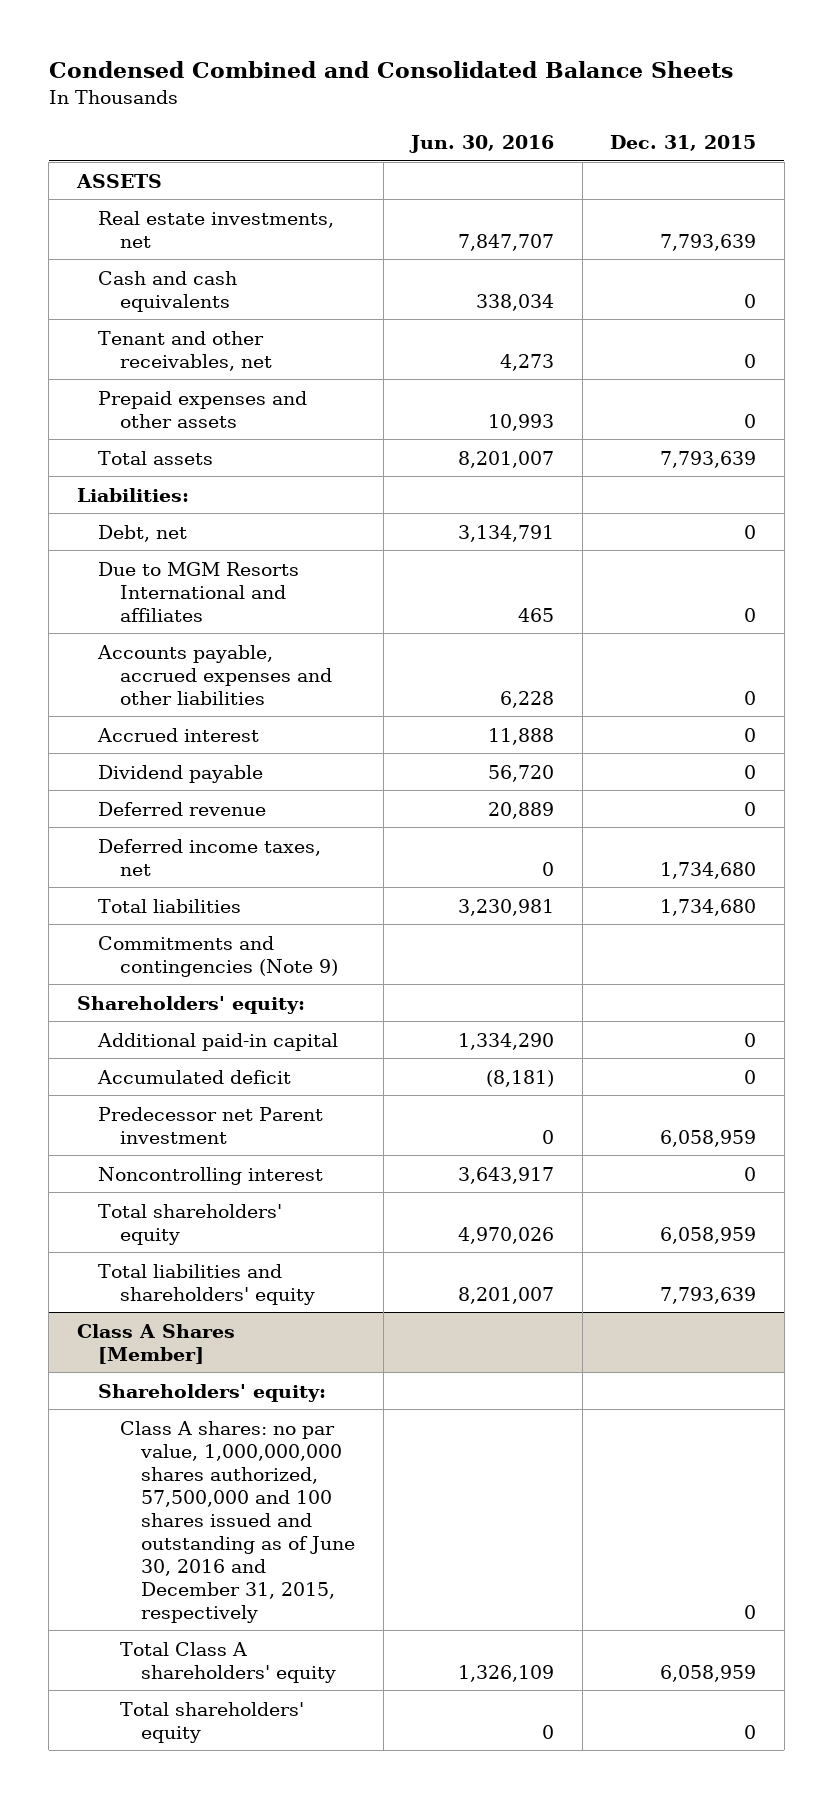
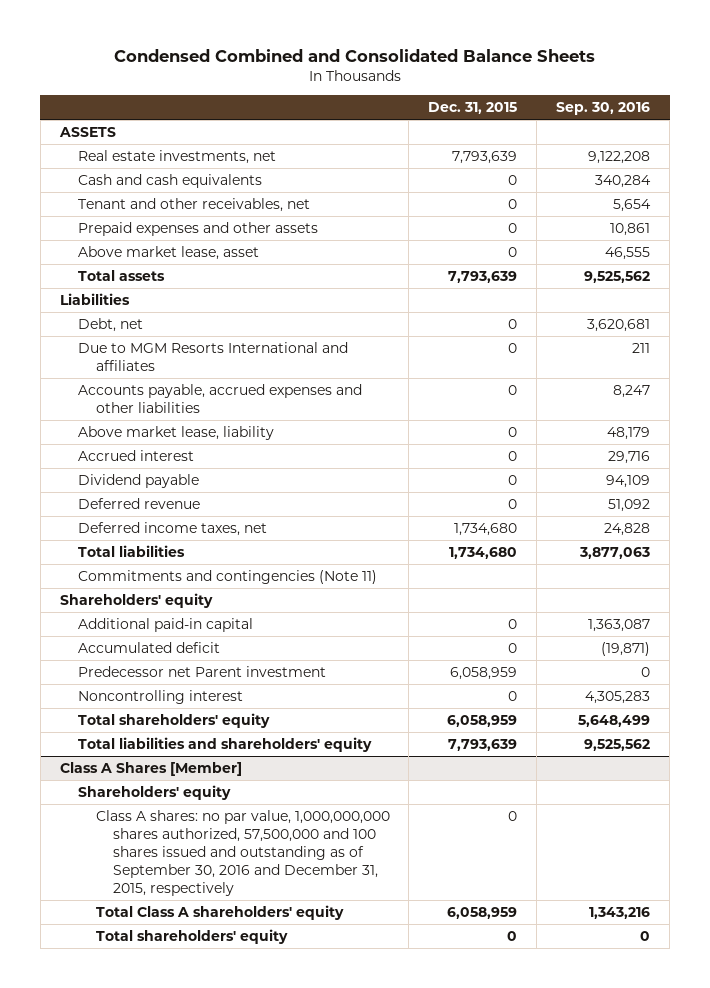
- | Jun. 30, 2016 | Dec. 31, 2015
+ | Dec. 31, 2015 | Sep. 30, 2016
+ Above market lease, asset | 0 | 46,555
- Liabilities:
+ Liabilities
+ Above market lease, liability | 0 | 48,179
- Commitments and contingencies (Note 9)
- Shareholders' equity:
+ Commitments and contingencies (Note 11)
+ Shareholders' equity
@ Class A Shares [Member]
- Shareholders' equity:
- Class A shares: no par value, 1,000,000,000 shares authorized, 57,500,000 and 100 shares issued and outstanding as of June 30, 2016 and December 31, 2015, respectively | | 0
+ Shareholders' equity
+ Class A shares: no par value, 1,000,000,000 shares authorized, 57,500,000 and 100 shares issued and outstanding as of September 30, 2016 and December 31, 2015, respectively | 0 |

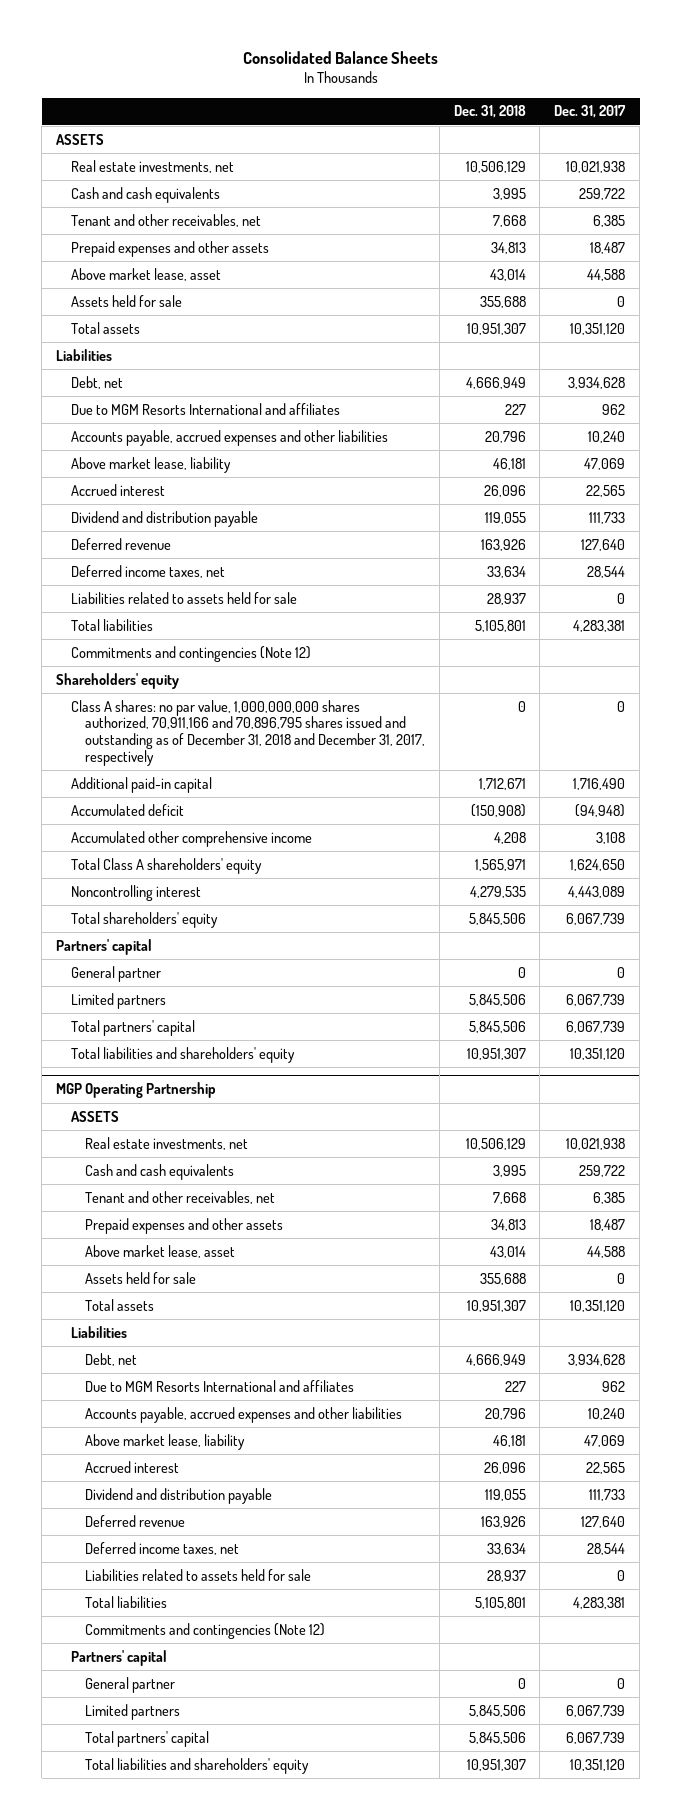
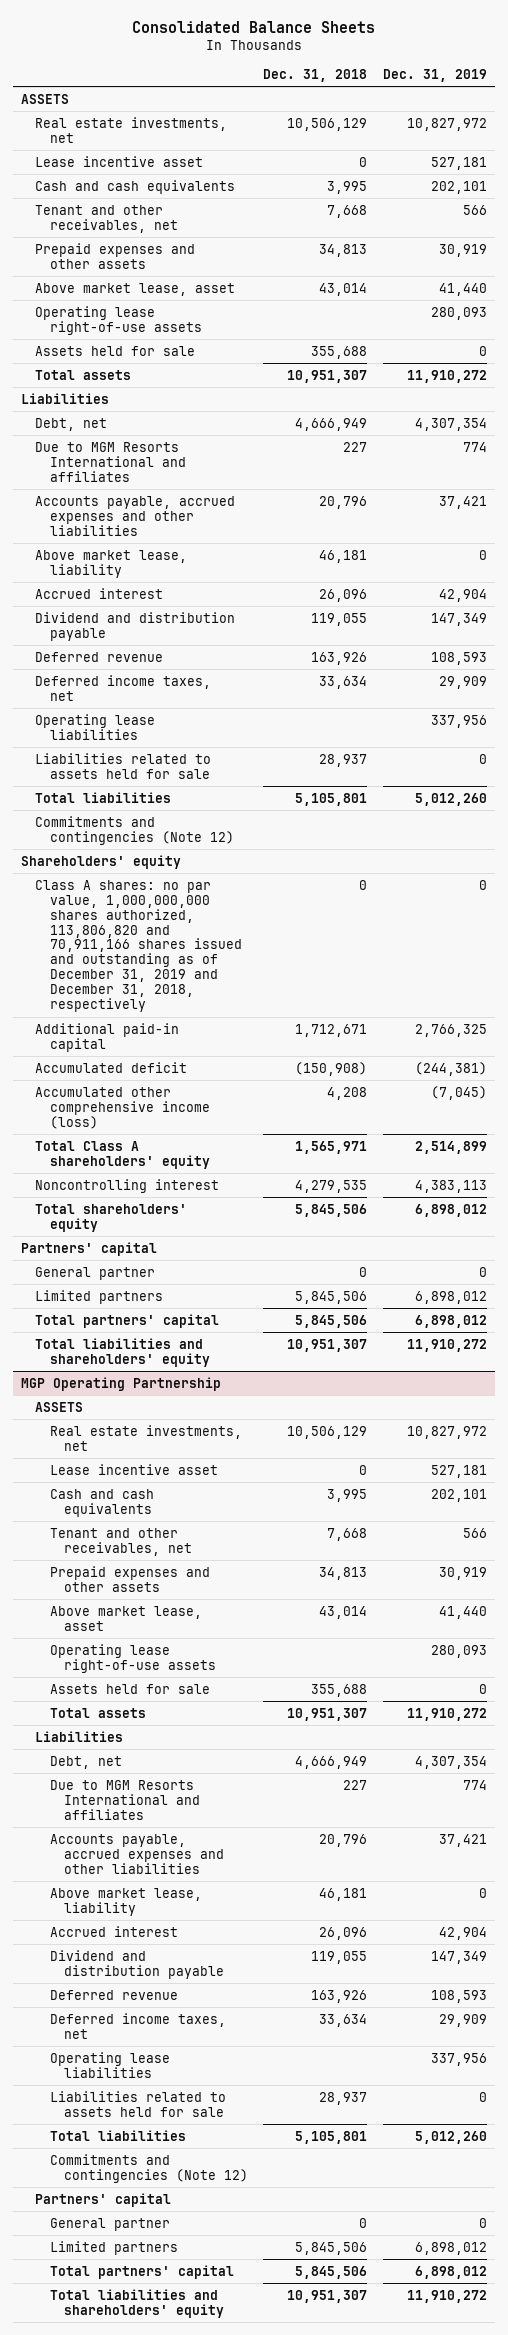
- | Dec. 31, 2018 | Dec. 31, 2017
+ | Dec. 31, 2018 | Dec. 31, 2019
+ Lease incentive asset | 0 | 527,181
+ Operating lease right-of-use assets | | 280,093
+ Operating lease liabilities | | 337,956
- Class A shares: no par value, 1,000,000,000 shares authorized, 70,911,166 and 70,896,795 shares issued and outstanding as of December 31, 2018 and December 31, 2017, respectively | 0 | 0
+ Class A shares: no par value, 1,000,000,000 shares authorized, 113,806,820 and 70,911,166 shares issued and outstanding as of December 31, 2019 and December 31, 2018, respectively | 0 | 0
- Accumulated other comprehensive income | 4,208 | 3,108
+ Accumulated other comprehensive income (loss) | 4,208 | (7,045)
@ MGP Operating Partnership
+ Lease incentive asset | 0 | 527,181
+ Operating lease right-of-use assets | | 280,093
+ Operating lease liabilities | | 337,956

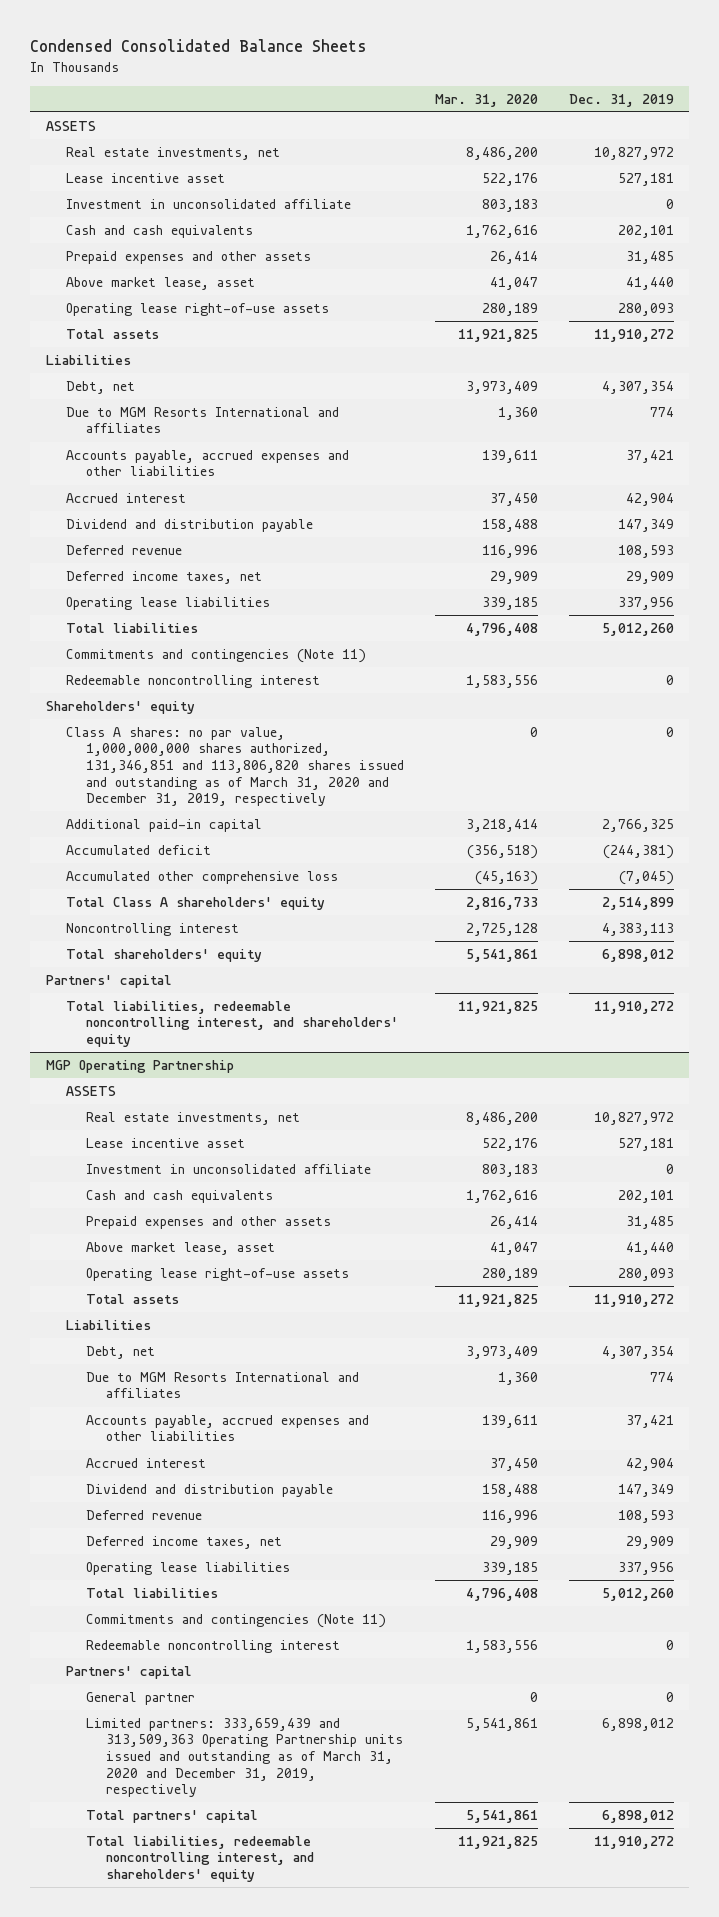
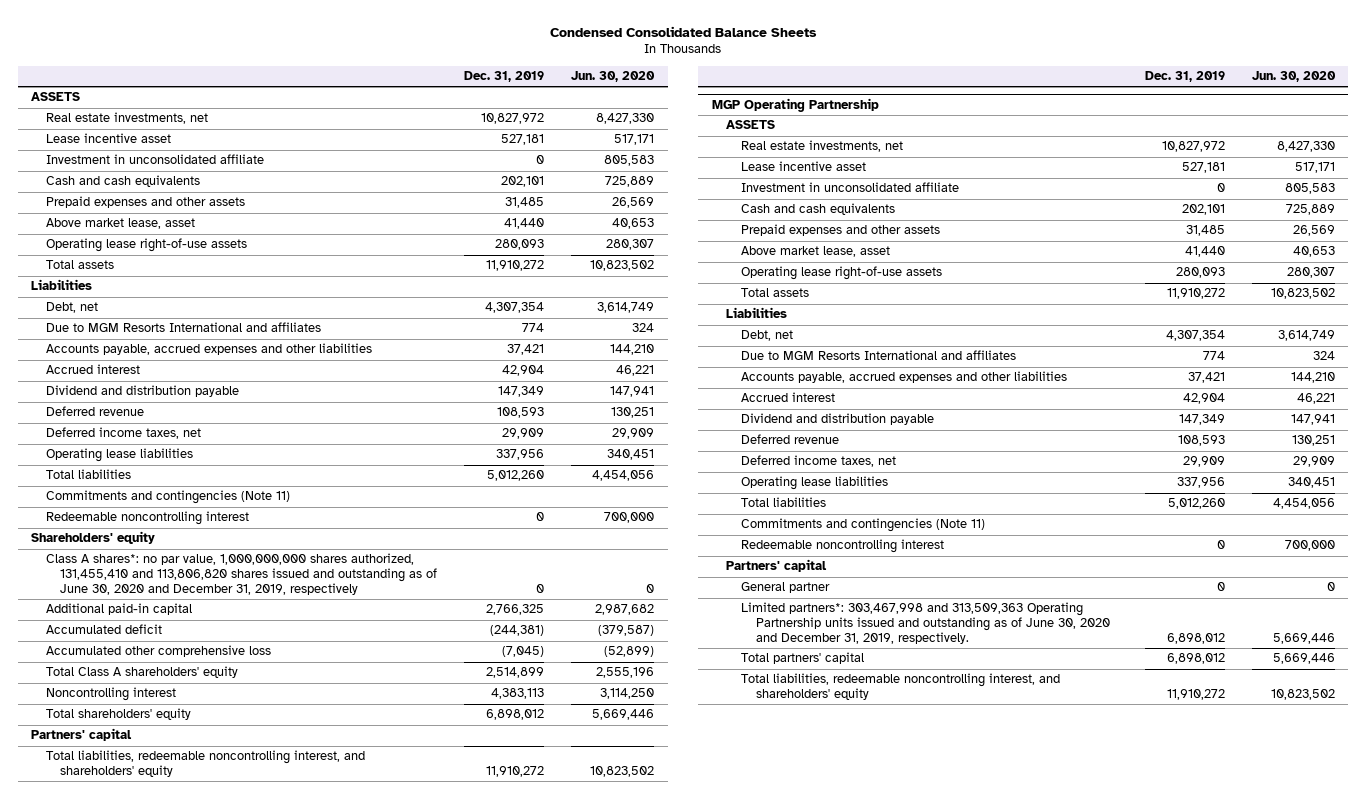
- | Mar. 31, 2020 | Dec. 31, 2019
+ | Dec. 31, 2019 | Jun. 30, 2020
- Class A shares: no par value, 1,000,000,000 shares authorized, 131,346,851 and 113,806,820 shares issued and outstanding as of March 31, 2020 and December 31, 2019, respectively | 0 | 0
+ Class A shares*: no par value, 1,000,000,000 shares authorized, 131,455,410 and 113,806,820 shares issued and outstanding as of June 30, 2020 and December 31, 2019, respectively | 0 | 0
@ MGP Operating Partnership
- Limited partners: 333,659,439 and 313,509,363 Operating Partnership units issued and outstanding as of March 31, 2020 and December 31, 2019, respectively | 5,541,861 | 6,898,012
+ Limited partners*: 303,467,998 and 313,509,363 Operating Partnership units issued and outstanding as of June 30, 2020 and December 31, 2019, respectively. | 6,898,012 | 5,669,446

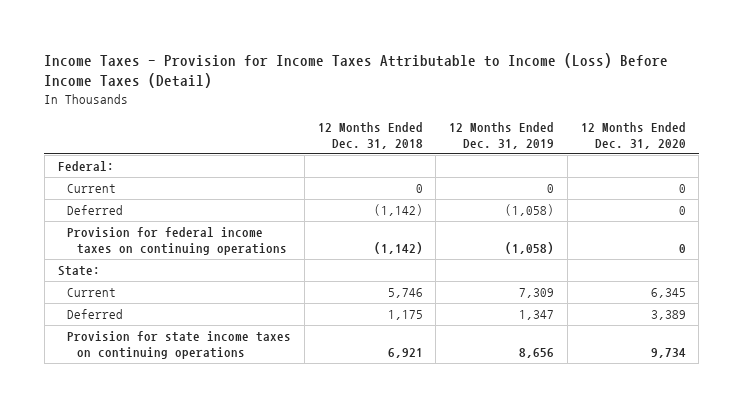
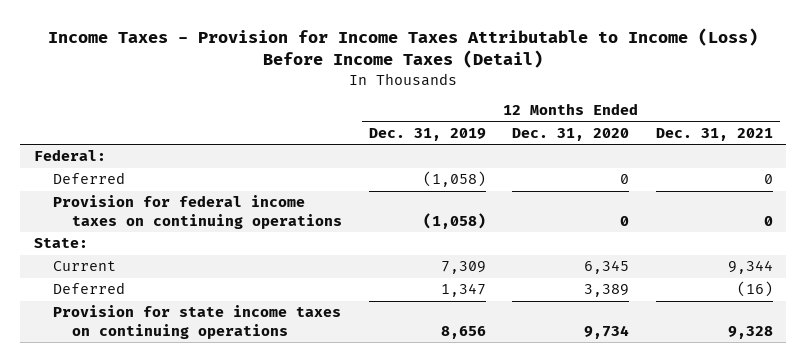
- | 12 Months Ended Dec. 31, 2018 | 12 Months Ended Dec. 31, 2019 | 12 Months Ended Dec. 31, 2020
+ | 12 Months Ended Dec. 31, 2019 | 12 Months Ended Dec. 31, 2020 | 12 Months Ended Dec. 31, 2021
- Current | 0 | 0 | 0

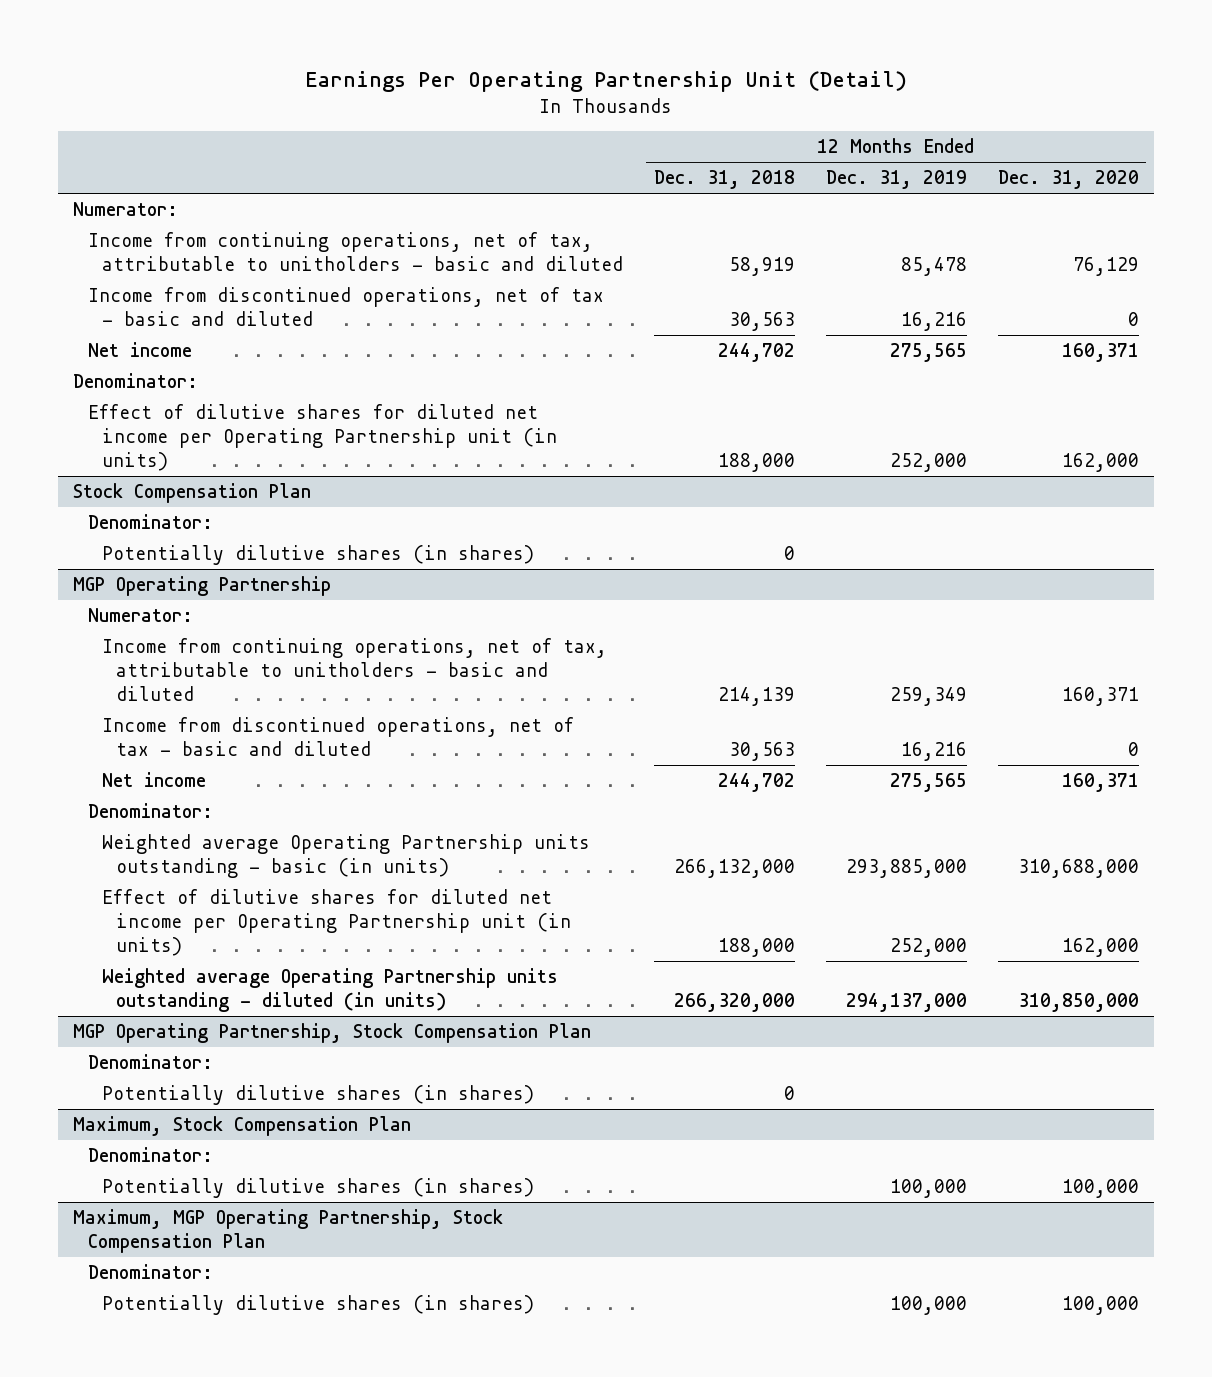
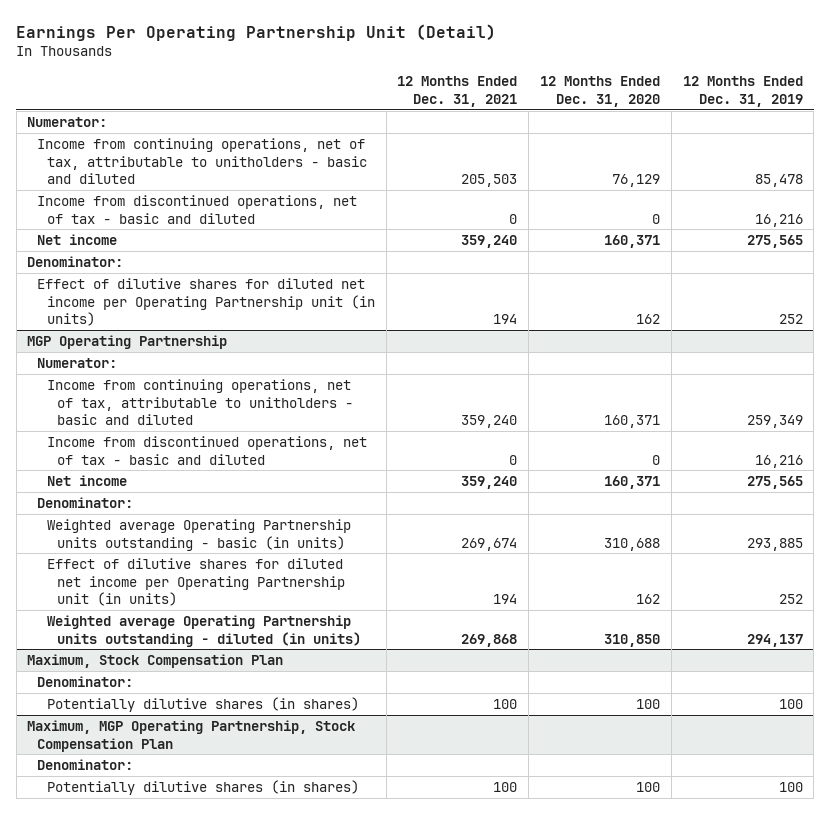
- | 12 Months Ended Dec. 31, 2018 | 12 Months Ended Dec. 31, 2019 | 12 Months Ended Dec. 31, 2020
+ | 12 Months Ended Dec. 31, 2021 | 12 Months Ended Dec. 31, 2020 | 12 Months Ended Dec. 31, 2019
- Effect of dilutive shares for diluted net income per Operating Partnership unit (in units) | 188,000 | 252,000 | 162,000
- Stock Compensation Plan
- Denominator:
- Potentially dilutive shares (in shares) | 0 | |
+ Effect of dilutive shares for diluted net income per Operating Partnership unit (in units) | 194 | 162 | 252
@ MGP Operating Partnership
- Weighted average Operating Partnership units outstanding - basic (in units) | 266,132,000 | 293,885,000 | 310,688,000
- Effect of dilutive shares for diluted net income per Operating Partnership unit (in units) | 188,000 | 252,000 | 162,000
- Weighted average Operating Partnership units outstanding - diluted (in units) | 266,320,000 | 294,137,000 | 310,850,000
- MGP Operating Partnership, Stock Compensation Plan
- Denominator:
- Potentially dilutive shares (in shares) | 0 | |
@ MGP Operating Partnership
+ Weighted average Operating Partnership units outstanding - basic (in units) | 269,674 | 310,688 | 293,885
+ Effect of dilutive shares for diluted net income per Operating Partnership unit (in units) | 194 | 162 | 252
+ Weighted average Operating Partnership units outstanding - diluted (in units) | 269,868 | 310,850 | 294,137
@ Maximum, Stock Compensation Plan
- Potentially dilutive shares (in shares) | | 100,000 | 100,000
+ Potentially dilutive shares (in shares) | 100 | 100 | 100
@ Maximum, MGP Operating Partnership, Stock Compensation Plan
- Potentially dilutive shares (in shares) | | 100,000 | 100,000
+ Potentially dilutive shares (in shares) | 100 | 100 | 100

